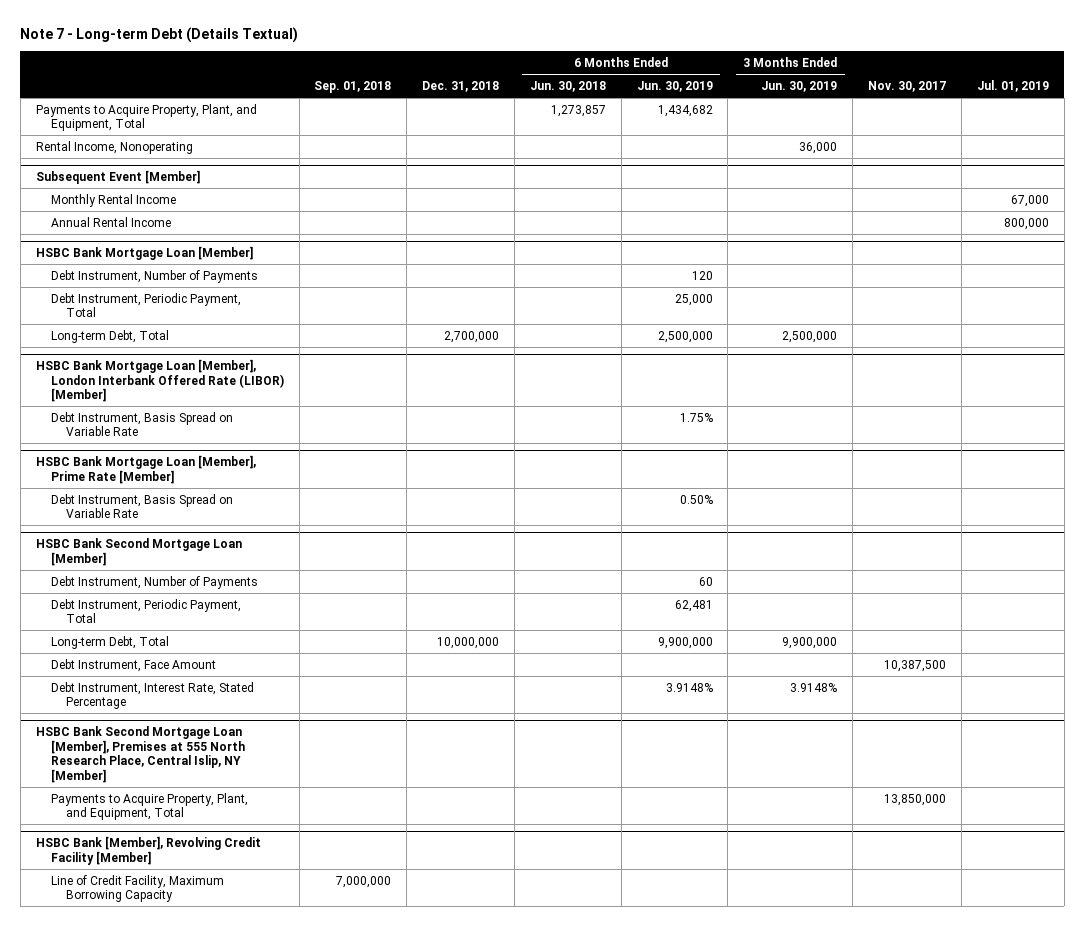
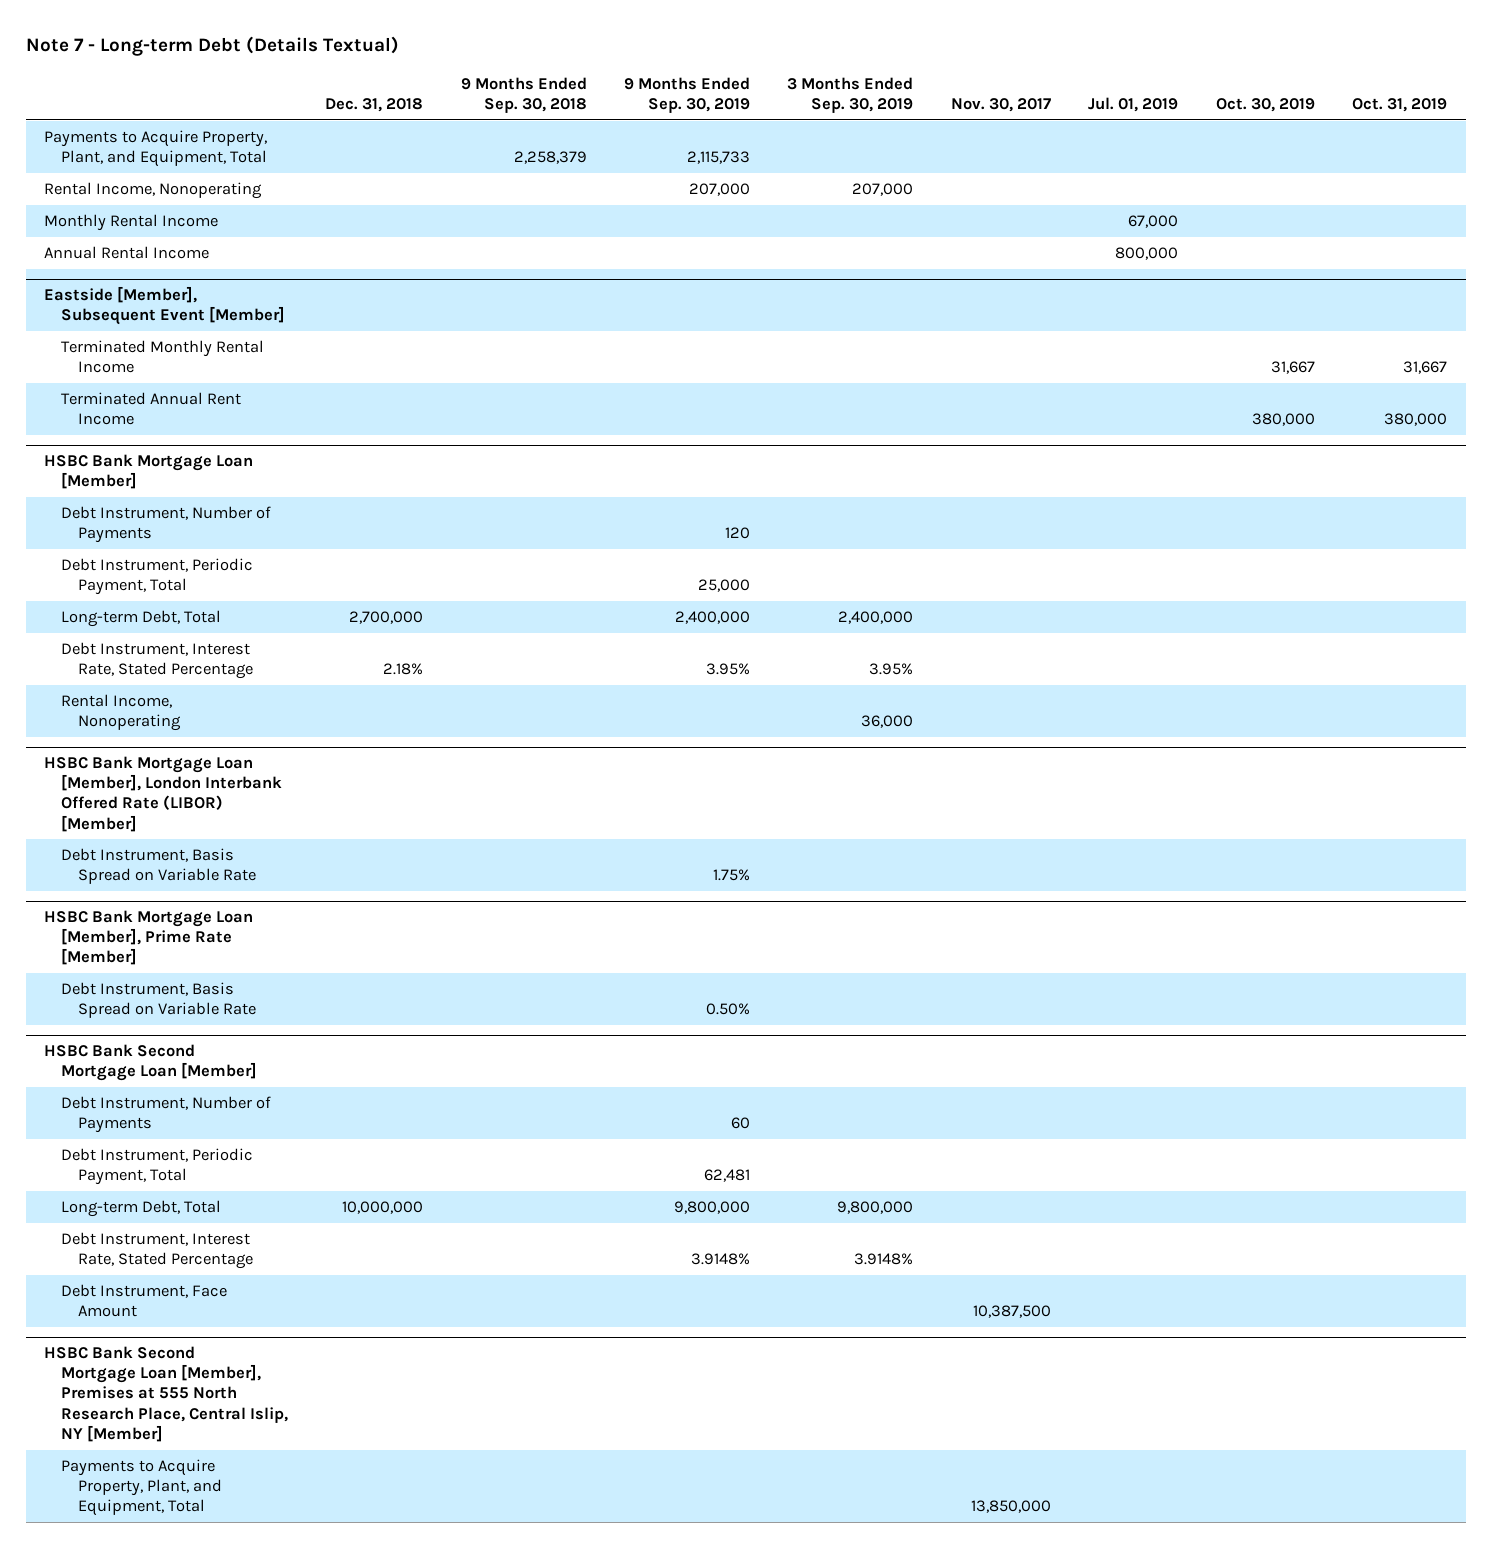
- | Sep. 01, 2018 | Dec. 31, 2018 | 6 Months Ended Jun. 30, 2018 | 6 Months Ended Jun. 30, 2019 | 3 Months Ended Jun. 30, 2019 | Nov. 30, 2017 | Jul. 01, 2019
+ | Dec. 31, 2018 | 9 Months Ended Sep. 30, 2018 | 9 Months Ended Sep. 30, 2019 | 3 Months Ended Sep. 30, 2019 | Nov. 30, 2017 | Jul. 01, 2019 | Oct. 30, 2019 | Oct. 31, 2019
- Subsequent Event [Member]
- Monthly Rental Income | | | | | | | 67,000
- Annual Rental Income | | | | | | | 800,000
+ Monthly Rental Income | | | | | | 67,000 | |
+ Annual Rental Income | | | | | | 800,000 | |
+ Eastside [Member], Subsequent Event [Member]
+ Terminated Monthly Rental Income | | | | | | | 31,667 | 31,667
+ Terminated Annual Rent Income | | | | | | | 380,000 | 380,000
@ HSBC Bank Mortgage Loan [Member]
+ Debt Instrument, Interest Rate, Stated Percentage | 2.18% | | 3.95% | 3.95% | | | |
+ Rental Income, Nonoperating | | | | 36,000 | | | |
@ HSBC Bank Second Mortgage Loan [Member]
moved down: Debt Instrument, Face Amount | | | | | 10,387,500 | | |
- HSBC Bank [Member], Revolving Credit Facility [Member]
- Line of Credit Facility, Maximum Borrowing Capacity | 7,000,000 | | | | | |

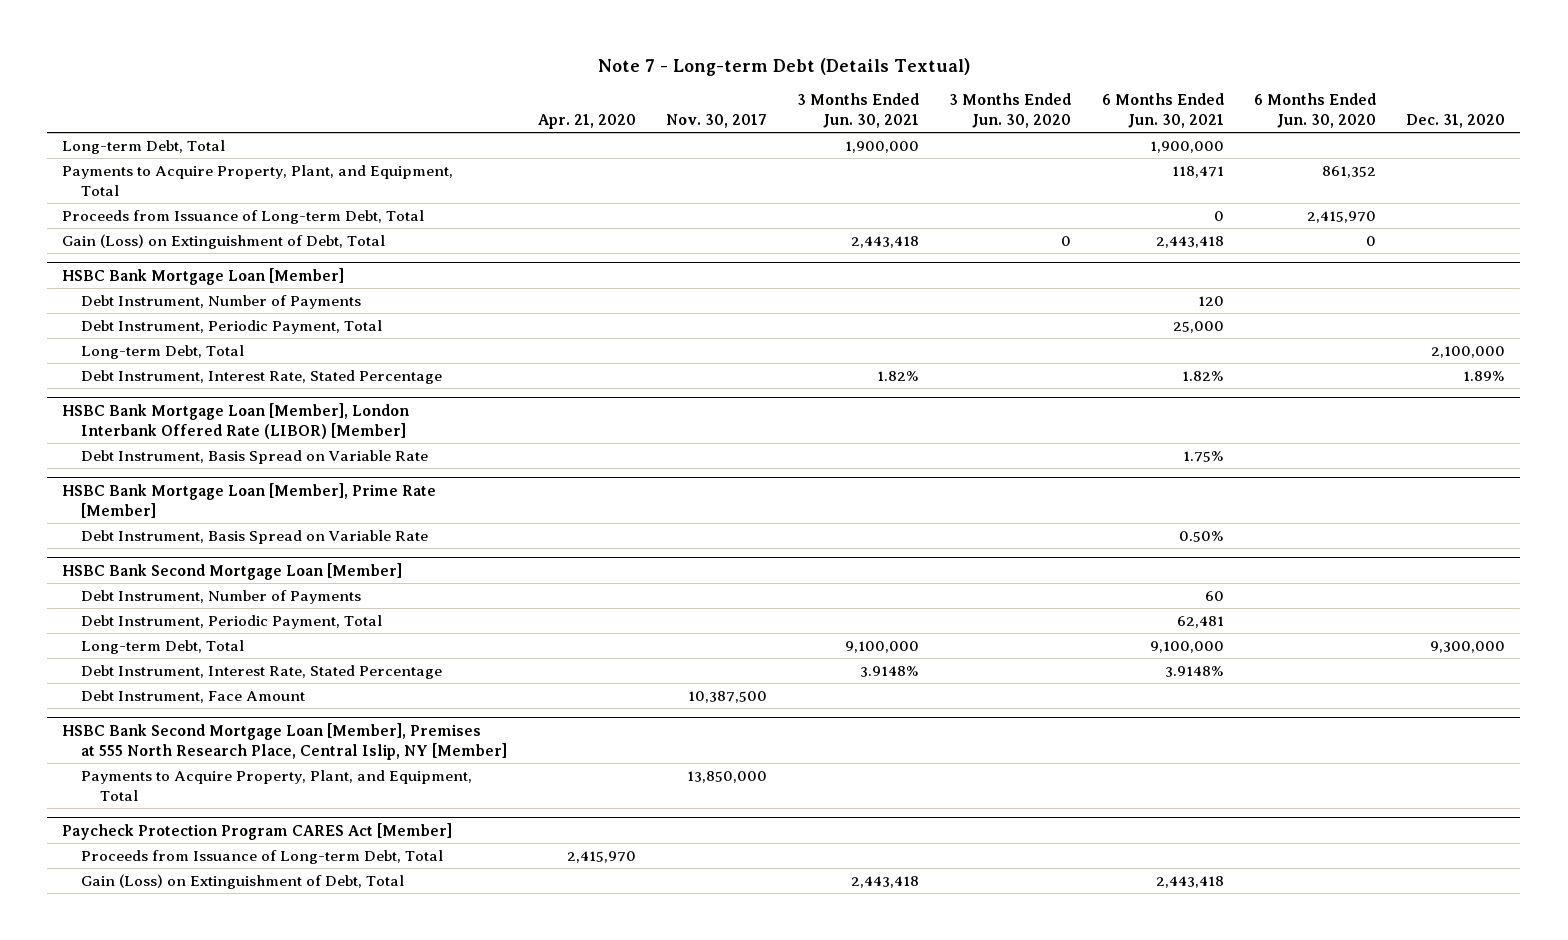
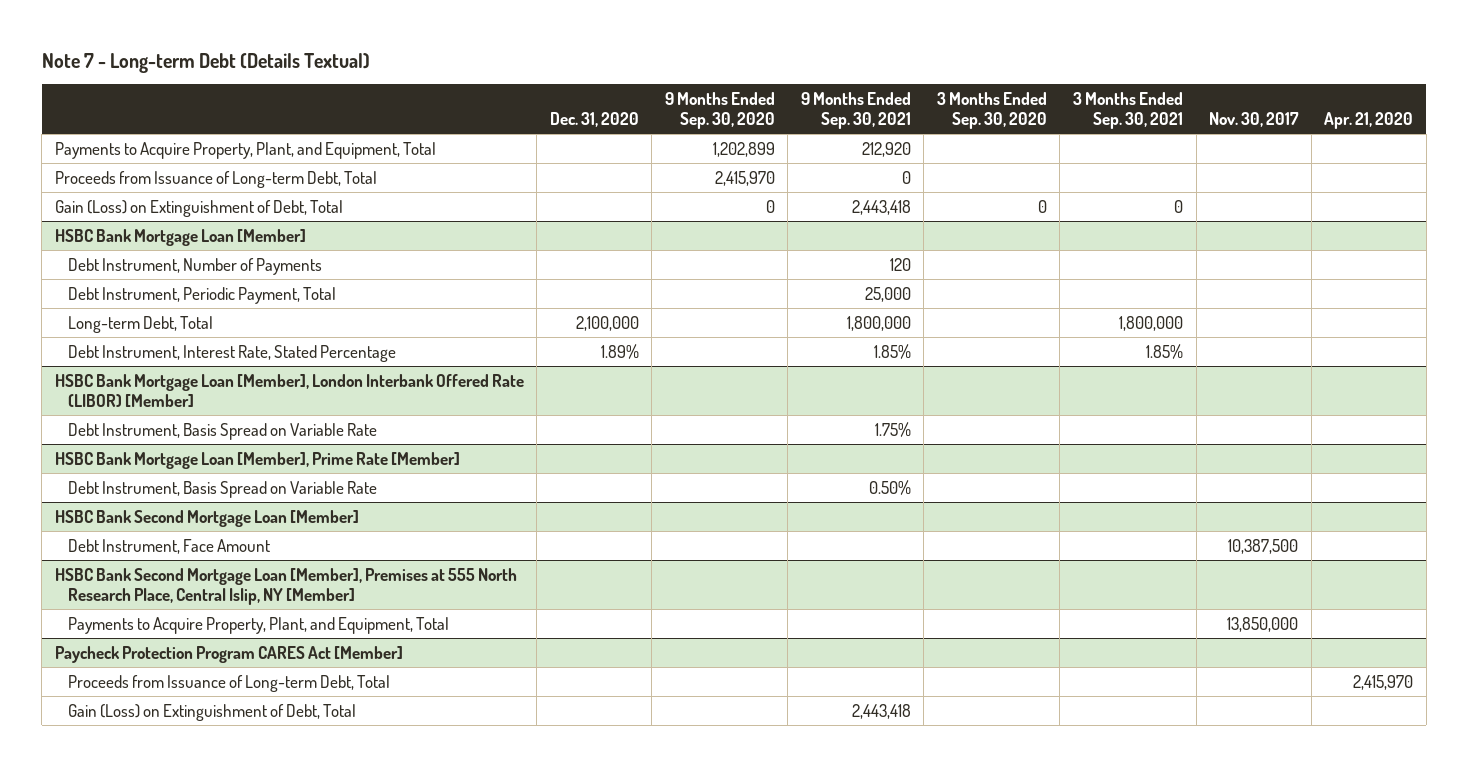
- | Apr. 21, 2020 | Nov. 30, 2017 | 3 Months Ended Jun. 30, 2021 | 3 Months Ended Jun. 30, 2020 | 6 Months Ended Jun. 30, 2021 | 6 Months Ended Jun. 30, 2020 | Dec. 31, 2020
+ | Dec. 31, 2020 | 9 Months Ended Sep. 30, 2020 | 9 Months Ended Sep. 30, 2021 | 3 Months Ended Sep. 30, 2020 | 3 Months Ended Sep. 30, 2021 | Nov. 30, 2017 | Apr. 21, 2020
- Long-term Debt, Total | | | 1,900,000 | | 1,900,000 | |
@ HSBC Bank Second Mortgage Loan [Member]
- Debt Instrument, Number of Payments | | | | | 60 | |
- Debt Instrument, Periodic Payment, Total | | | | | 62,481 | |
- Long-term Debt, Total | | | 9,100,000 | | 9,100,000 | | 9,300,000
- Debt Instrument, Interest Rate, Stated Percentage | | | 3.9148% | | 3.9148% | |

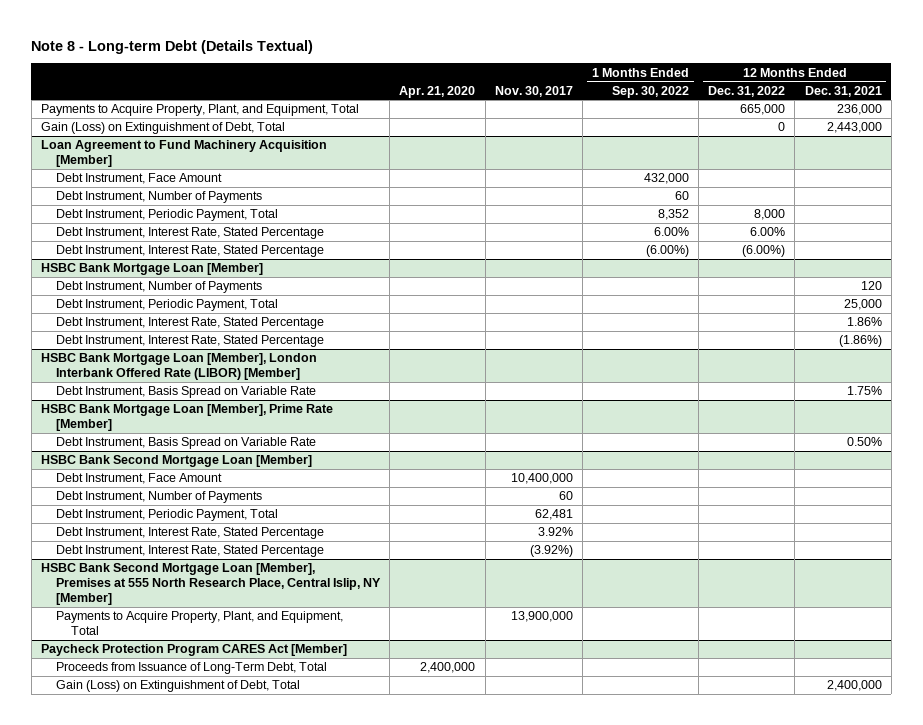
- Note 7 - Long-term Debt (Details Textual)
+ Note 8 - Long-term Debt (Details Textual)
- | Dec. 31, 2020 | 9 Months Ended Sep. 30, 2020 | 9 Months Ended Sep. 30, 2021 | 3 Months Ended Sep. 30, 2020 | 3 Months Ended Sep. 30, 2021 | Nov. 30, 2017 | Apr. 21, 2020
+ | Apr. 21, 2020 | Nov. 30, 2017 | 1 Months Ended Sep. 30, 2022 | 12 Months Ended Dec. 31, 2022 | 12 Months Ended Dec. 31, 2021
- Proceeds from Issuance of Long-term Debt, Total | | 2,415,970 | 0 | | | |
+ Loan Agreement to Fund Machinery Acquisition [Member]
+ Debt Instrument, Face Amount | | | 432,000 | |
+ Debt Instrument, Number of Payments | | | 60 | |
+ Debt Instrument, Periodic Payment, Total | | | 8,352 | 8,000 |
+ Debt Instrument, Interest Rate, Stated Percentage | | | 6.00% | 6.00% |
+ Debt Instrument, Interest Rate, Stated Percentage | | | (6.00%) | (6.00%) |
@ HSBC Bank Mortgage Loan [Member]
- Long-term Debt, Total | 2,100,000 | | 1,800,000 | | 1,800,000 | |
+ Debt Instrument, Interest Rate, Stated Percentage | | | | | (1.86%)
@ HSBC Bank Second Mortgage Loan [Member]
- Debt Instrument, Face Amount | | | | | | 10,387,500 |
+ Debt Instrument, Face Amount | | 10,400,000 | | |
+ Debt Instrument, Number of Payments | | 60 | | |
+ Debt Instrument, Periodic Payment, Total | | 62,481 | | |
+ Debt Instrument, Interest Rate, Stated Percentage | | 3.92% | | |
+ Debt Instrument, Interest Rate, Stated Percentage | | (3.92%) | | |
@ HSBC Bank Second Mortgage Loan [Member], Premises at 555 North Research Place, Central Islip, NY [Member]
- Payments to Acquire Property, Plant, and Equipment, Total | | | | | | 13,850,000 |
+ Payments to Acquire Property, Plant, and Equipment, Total | | 13,900,000 | | |
@ Paycheck Protection Program CARES Act [Member]
- Proceeds from Issuance of Long-term Debt, Total | | | | | | | 2,415,970
+ Proceeds from Issuance of Long-Term Debt, Total | 2,400,000 | | | |

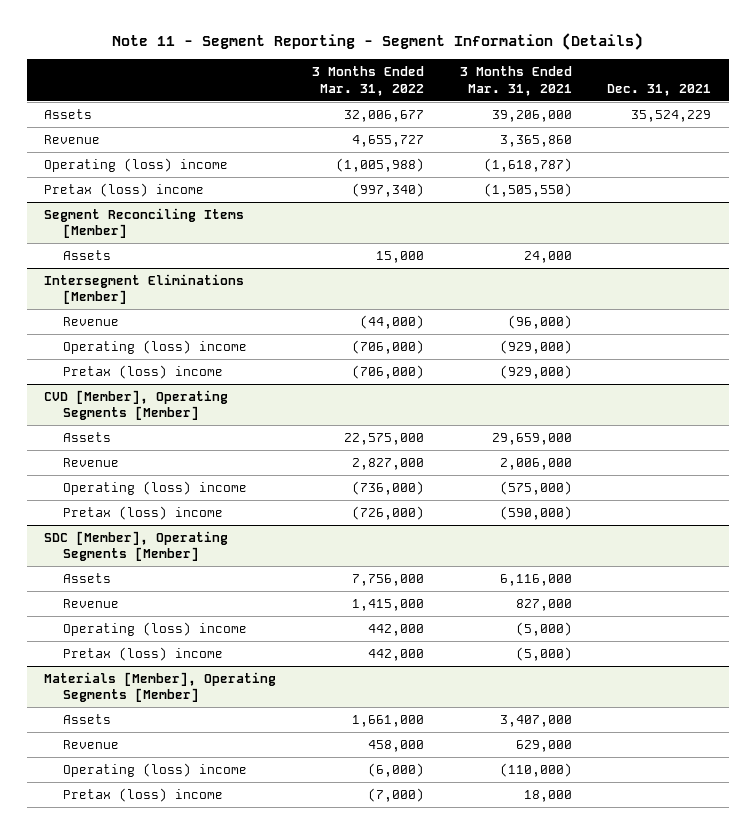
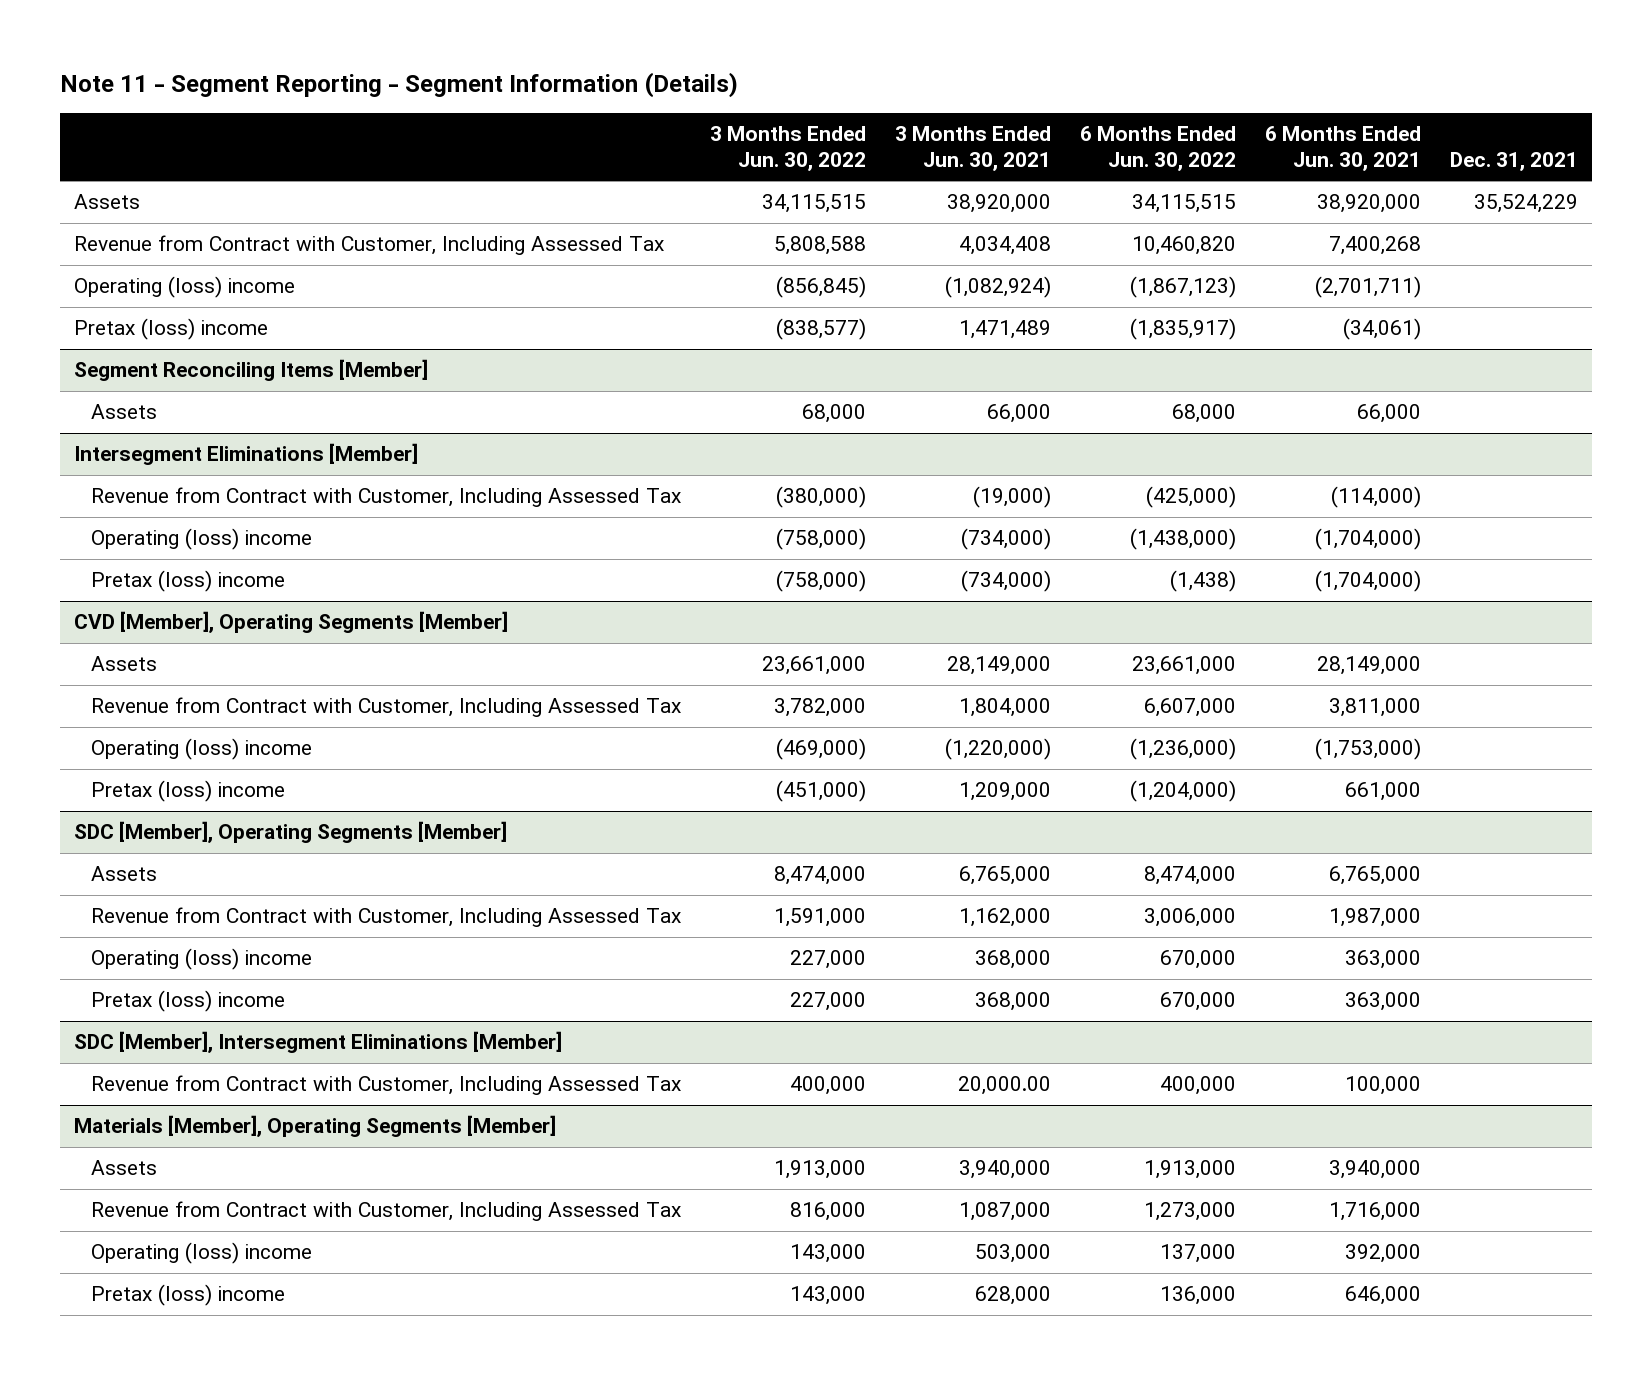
- | 3 Months Ended Mar. 31, 2022 | 3 Months Ended Mar. 31, 2021 | Dec. 31, 2021
+ | 3 Months Ended Jun. 30, 2022 | 3 Months Ended Jun. 30, 2021 | 6 Months Ended Jun. 30, 2022 | 6 Months Ended Jun. 30, 2021 | Dec. 31, 2021
- Revenue | 4,655,727 | 3,365,860 |
+ Revenue from Contract with Customer, Including Assessed Tax | 5,808,588 | 4,034,408 | 10,460,820 | 7,400,268 |
@ Intersegment Eliminations [Member]
- Revenue | (44,000) | (96,000) |
+ Revenue from Contract with Customer, Including Assessed Tax | (380,000) | (19,000) | (425,000) | (114,000) |
@ CVD [Member], Operating Segments [Member]
- Revenue | 2,827,000 | 2,006,000 |
+ Revenue from Contract with Customer, Including Assessed Tax | 3,782,000 | 1,804,000 | 6,607,000 | 3,811,000 |
@ SDC [Member], Operating Segments [Member]
- Revenue | 1,415,000 | 827,000 |
+ Revenue from Contract with Customer, Including Assessed Tax | 1,591,000 | 1,162,000 | 3,006,000 | 1,987,000 |
+ SDC [Member], Intersegment Eliminations [Member]
+ Revenue from Contract with Customer, Including Assessed Tax | 400,000 | 20,000.00 | 400,000 | 100,000 |
@ Materials [Member], Operating Segments [Member]
- Revenue | 458,000 | 629,000 |
+ Revenue from Contract with Customer, Including Assessed Tax | 816,000 | 1,087,000 | 1,273,000 | 1,716,000 |

